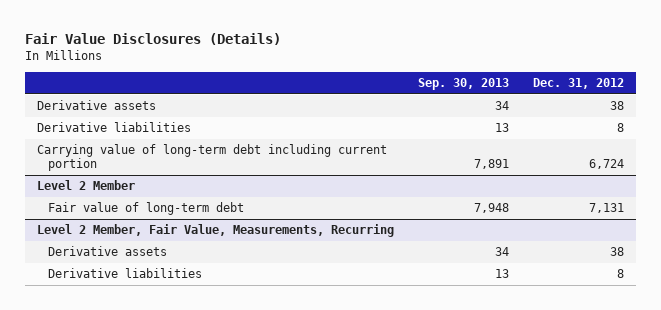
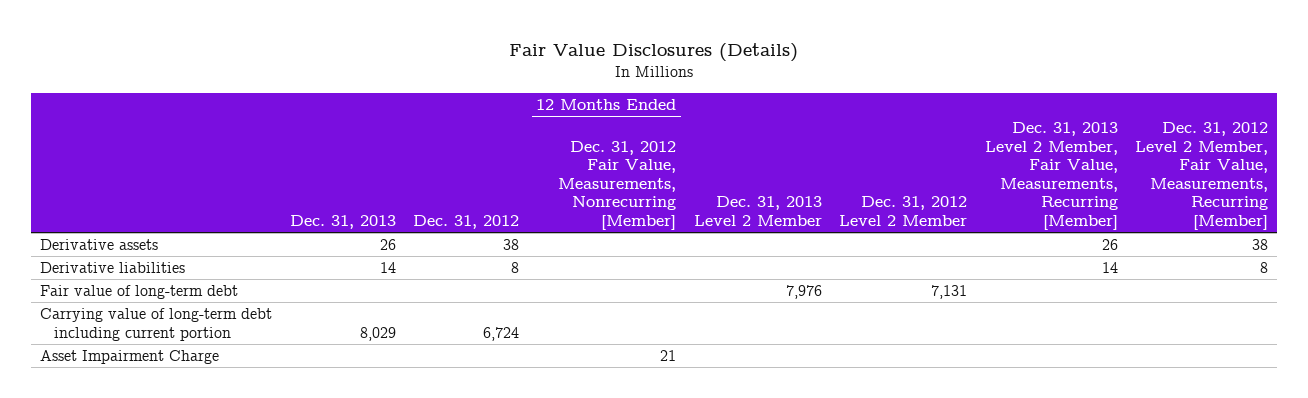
- | Sep. 30, 2013 | Dec. 31, 2012
+ | Dec. 31, 2013 | Dec. 31, 2012 | 12 Months Ended Dec. 31, 2012 Fair Value, Measurements, Nonrecurring [Member] | Dec. 31, 2013 Level 2 Member | Dec. 31, 2012 Level 2 Member | Dec. 31, 2013 Level 2 Member, Fair Value, Measurements, Recurring [Member] | Dec. 31, 2012 Level 2 Member, Fair Value, Measurements, Recurring [Member]
+ Fair value of long-term debt | | | | 7,976 | 7,131 | |
- Level 2 Member
- Fair value of long-term debt | 7,948 | 7,131
- Level 2 Member, Fair Value, Measurements, Recurring
- Derivative assets | 34 | 38
- Derivative liabilities | 13 | 8
+ Asset Impairment Charge | | | 21 | | | |

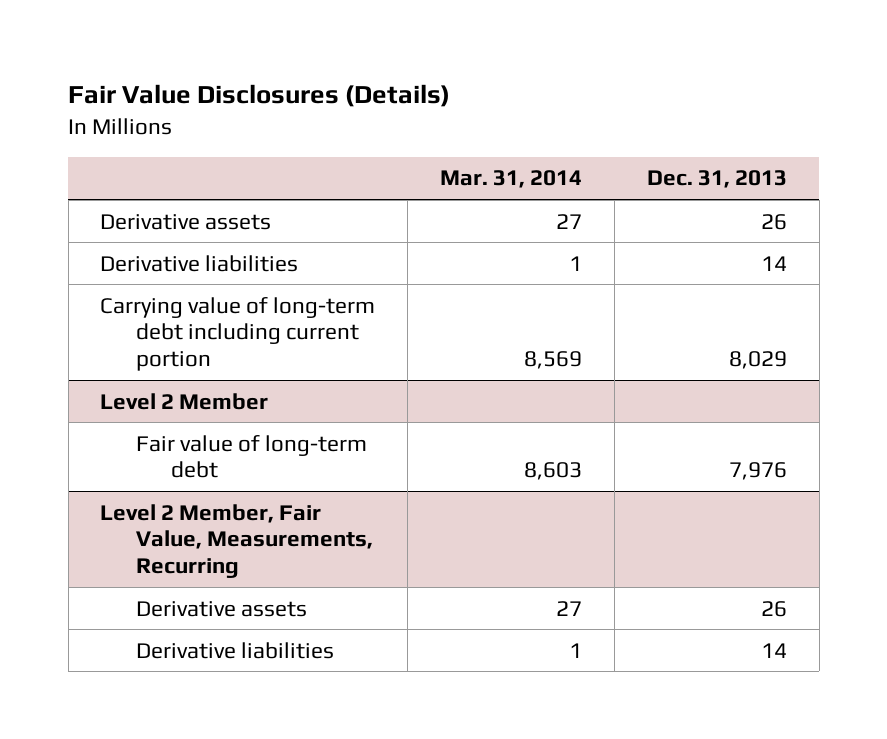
- | Dec. 31, 2013 | Dec. 31, 2012 | 12 Months Ended Dec. 31, 2012 Fair Value, Measurements, Nonrecurring [Member] | Dec. 31, 2013 Level 2 Member | Dec. 31, 2012 Level 2 Member | Dec. 31, 2013 Level 2 Member, Fair Value, Measurements, Recurring [Member] | Dec. 31, 2012 Level 2 Member, Fair Value, Measurements, Recurring [Member]
+ | Mar. 31, 2014 | Dec. 31, 2013
- Fair value of long-term debt | | | | 7,976 | 7,131 | |
- Asset Impairment Charge | | | 21 | | | |
+ Level 2 Member
+ Fair value of long-term debt | 8,603 | 7,976
+ Level 2 Member, Fair Value, Measurements, Recurring
+ Derivative assets | 27 | 26
+ Derivative liabilities | 1 | 14

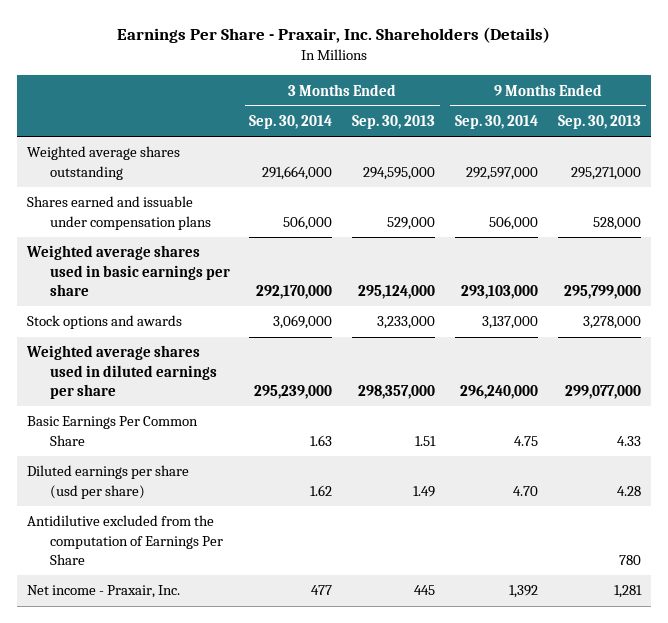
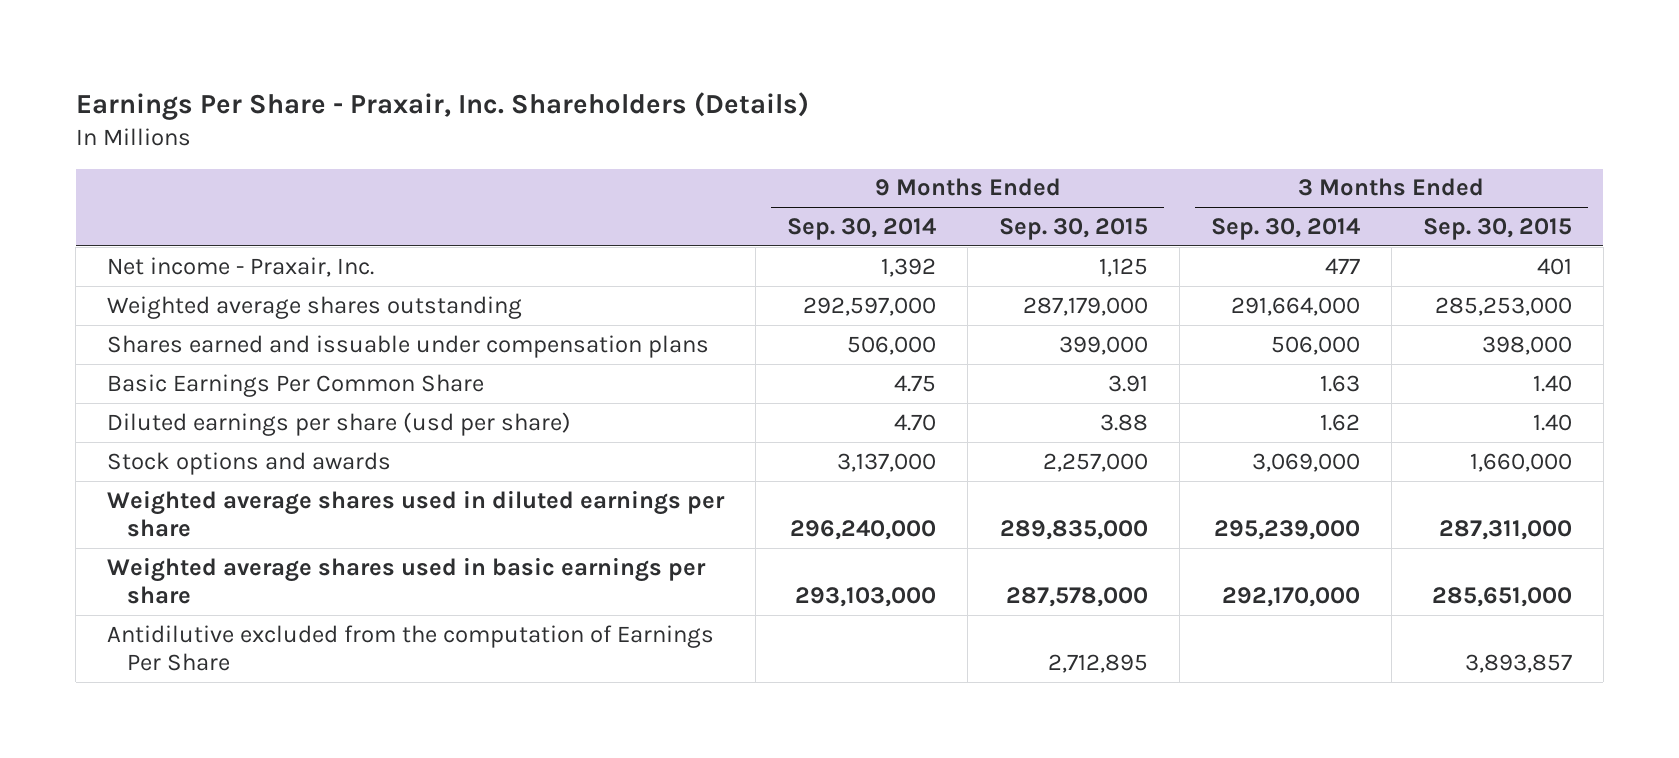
- | 3 Months Ended Sep. 30, 2014 | 3 Months Ended Sep. 30, 2013 | 9 Months Ended Sep. 30, 2014 | 9 Months Ended Sep. 30, 2013
+ | 9 Months Ended Sep. 30, 2014 | 9 Months Ended Sep. 30, 2015 | 3 Months Ended Sep. 30, 2014 | 3 Months Ended Sep. 30, 2015
moved up: Net income - Praxair, Inc. | 1,392 | 1,125 | 477 | 401
moved down: Stock options and awards | 3,137,000 | 2,257,000 | 3,069,000 | 1,660,000
moved down: Weighted average shares used in diluted earnings per share | 296,240,000 | 289,835,000 | 295,239,000 | 287,311,000
moved down: Weighted average shares used in basic earnings per share | 293,103,000 | 287,578,000 | 292,170,000 | 285,651,000

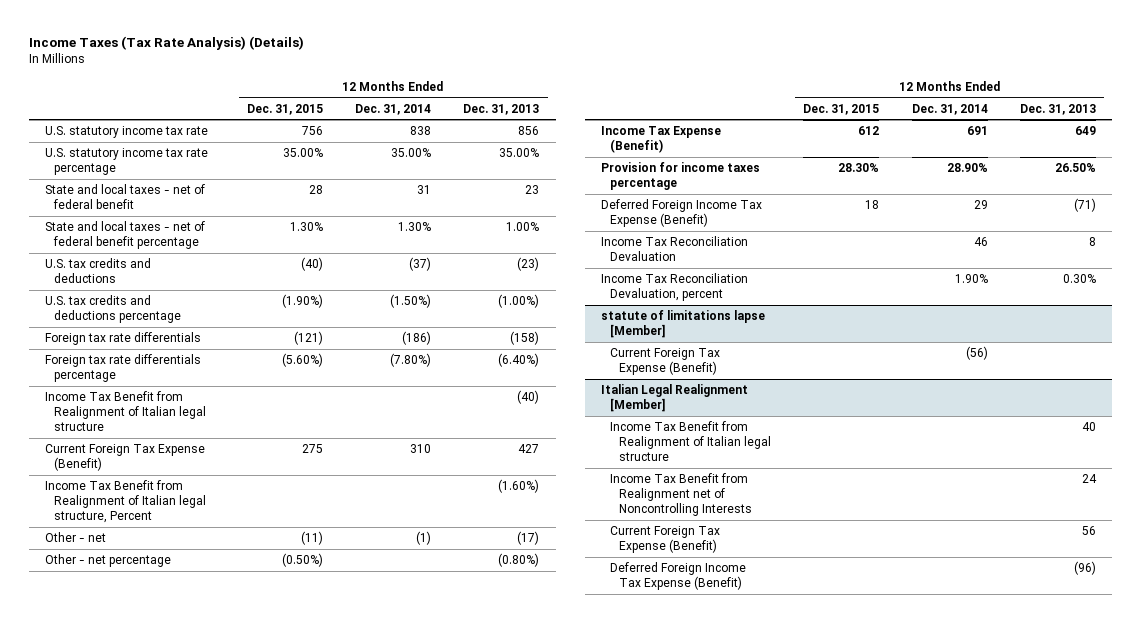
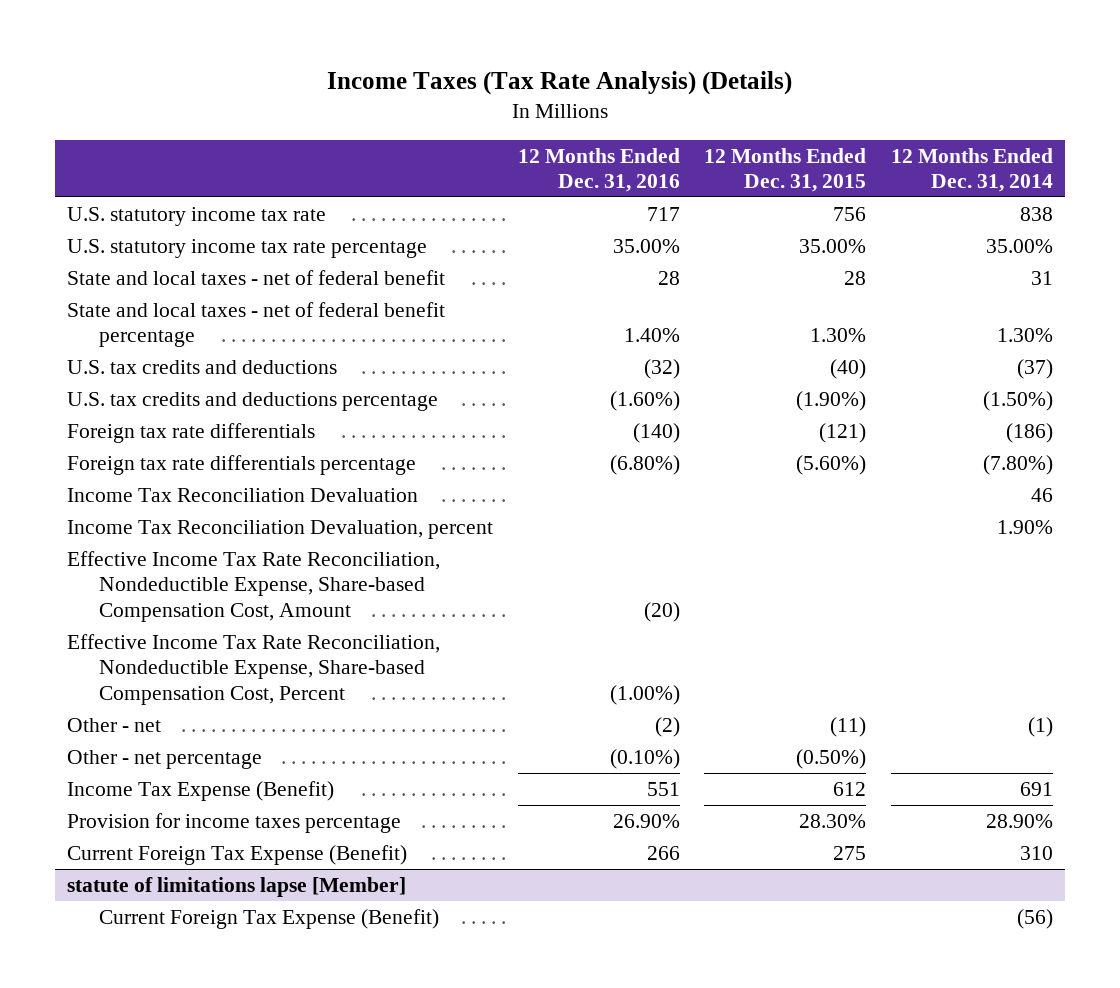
- | 12 Months Ended Dec. 31, 2015 | 12 Months Ended Dec. 31, 2014 | 12 Months Ended Dec. 31, 2013
+ | 12 Months Ended Dec. 31, 2016 | 12 Months Ended Dec. 31, 2015 | 12 Months Ended Dec. 31, 2014
- Income Tax Benefit from Realignment of Italian legal structure | | | (40)
- Income Tax Benefit from Realignment of Italian legal structure, Percent | | | (1.60%)
moved up: Income Tax Reconciliation Devaluation | | | 46
moved up: Income Tax Reconciliation Devaluation, percent | | | 1.90%
+ Effective Income Tax Rate Reconciliation, Nondeductible Expense, Share-based Compensation Cost, Amount | (20) | |
+ Effective Income Tax Rate Reconciliation, Nondeductible Expense, Share-based Compensation Cost, Percent | (1.00%) | |
- Deferred Foreign Income Tax Expense (Benefit) | 18 | 29 | (71)
moved down: Current Foreign Tax Expense (Benefit) | 266 | 275 | 310
- Italian Legal Realignment [Member]
- Income Tax Benefit from Realignment of Italian legal structure | | | 40
- Income Tax Benefit from Realignment net of Noncontrolling Interests | | | 24
- Current Foreign Tax Expense (Benefit) | | | 56
- Deferred Foreign Income Tax Expense (Benefit) | | | (96)

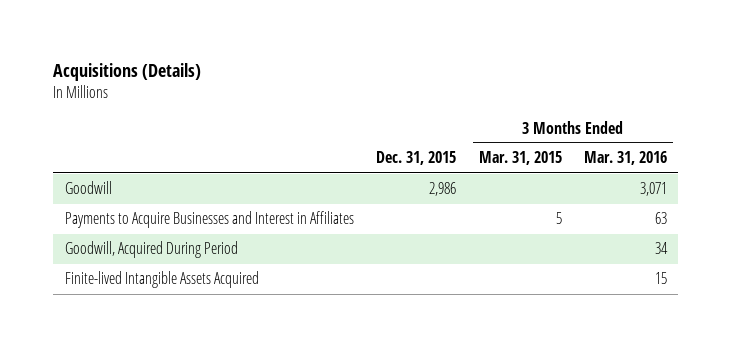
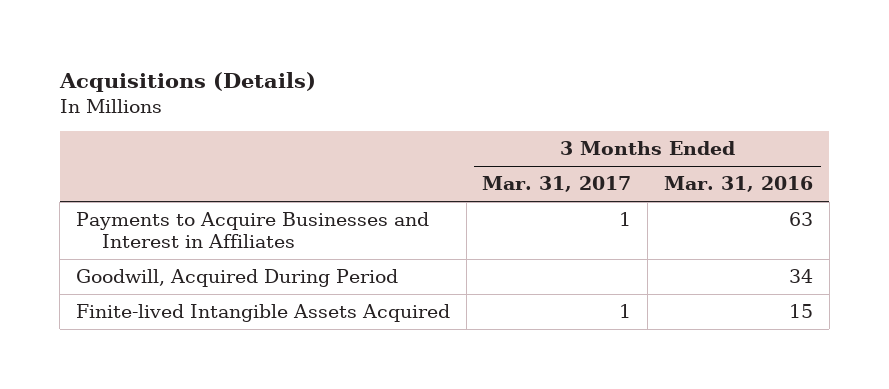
- | Dec. 31, 2015 | 3 Months Ended Mar. 31, 2015 | 3 Months Ended Mar. 31, 2016
+ | 3 Months Ended Mar. 31, 2017 | 3 Months Ended Mar. 31, 2016
- Goodwill | 2,986 | | 3,071

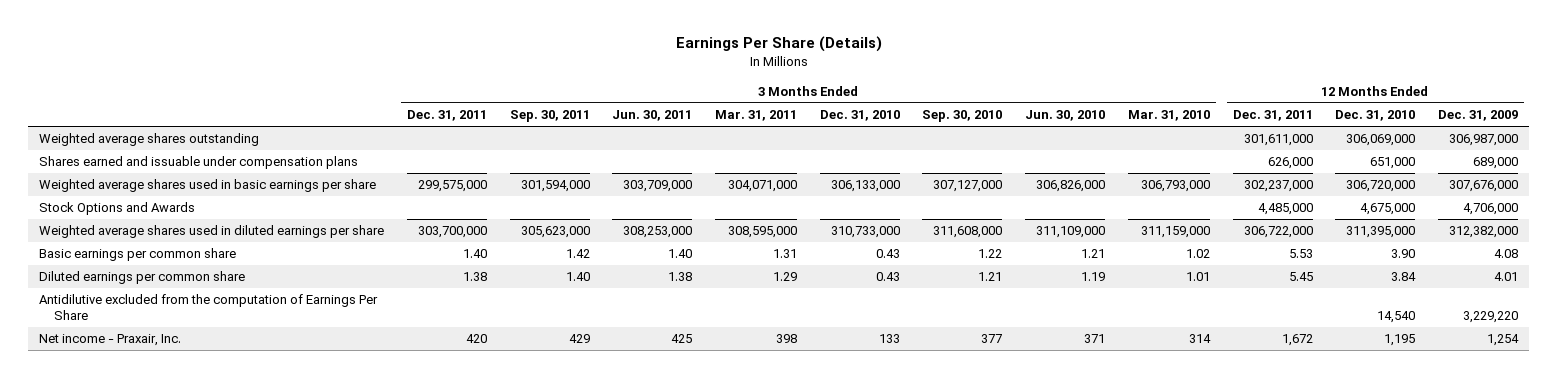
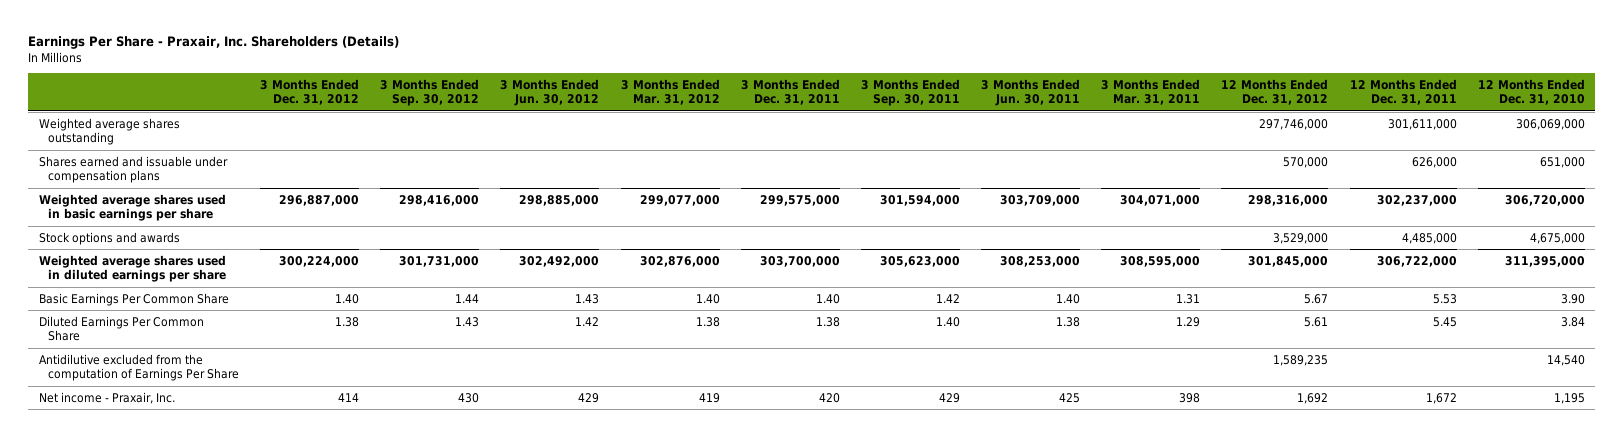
- Earnings Per Share (Details)
+ Earnings Per Share - Praxair, Inc. Shareholders (Details)
- | 3 Months Ended Dec. 31, 2011 | 3 Months Ended Sep. 30, 2011 | 3 Months Ended Jun. 30, 2011 | 3 Months Ended Mar. 31, 2011 | 3 Months Ended Dec. 31, 2010 | 3 Months Ended Sep. 30, 2010 | 3 Months Ended Jun. 30, 2010 | 3 Months Ended Mar. 31, 2010 | 12 Months Ended Dec. 31, 2011 | 12 Months Ended Dec. 31, 2010 | 12 Months Ended Dec. 31, 2009
+ | 3 Months Ended Dec. 31, 2012 | 3 Months Ended Sep. 30, 2012 | 3 Months Ended Jun. 30, 2012 | 3 Months Ended Mar. 31, 2012 | 3 Months Ended Dec. 31, 2011 | 3 Months Ended Sep. 30, 2011 | 3 Months Ended Jun. 30, 2011 | 3 Months Ended Mar. 31, 2011 | 12 Months Ended Dec. 31, 2012 | 12 Months Ended Dec. 31, 2011 | 12 Months Ended Dec. 31, 2010
- Stock Options and Awards | | | | | | | | | 4,485,000 | 4,675,000 | 4,706,000
+ Stock options and awards | | | | | | | | | 3,529,000 | 4,485,000 | 4,675,000
- Basic earnings per common share | 1.40 | 1.42 | 1.40 | 1.31 | 0.43 | 1.22 | 1.21 | 1.02 | 5.53 | 3.90 | 4.08
- Diluted earnings per common share | 1.38 | 1.40 | 1.38 | 1.29 | 0.43 | 1.21 | 1.19 | 1.01 | 5.45 | 3.84 | 4.01
+ Basic Earnings Per Common Share | 1.40 | 1.44 | 1.43 | 1.40 | 1.40 | 1.42 | 1.40 | 1.31 | 5.67 | 5.53 | 3.90
+ Diluted Earnings Per Common Share | 1.38 | 1.43 | 1.42 | 1.38 | 1.38 | 1.40 | 1.38 | 1.29 | 5.61 | 5.45 | 3.84

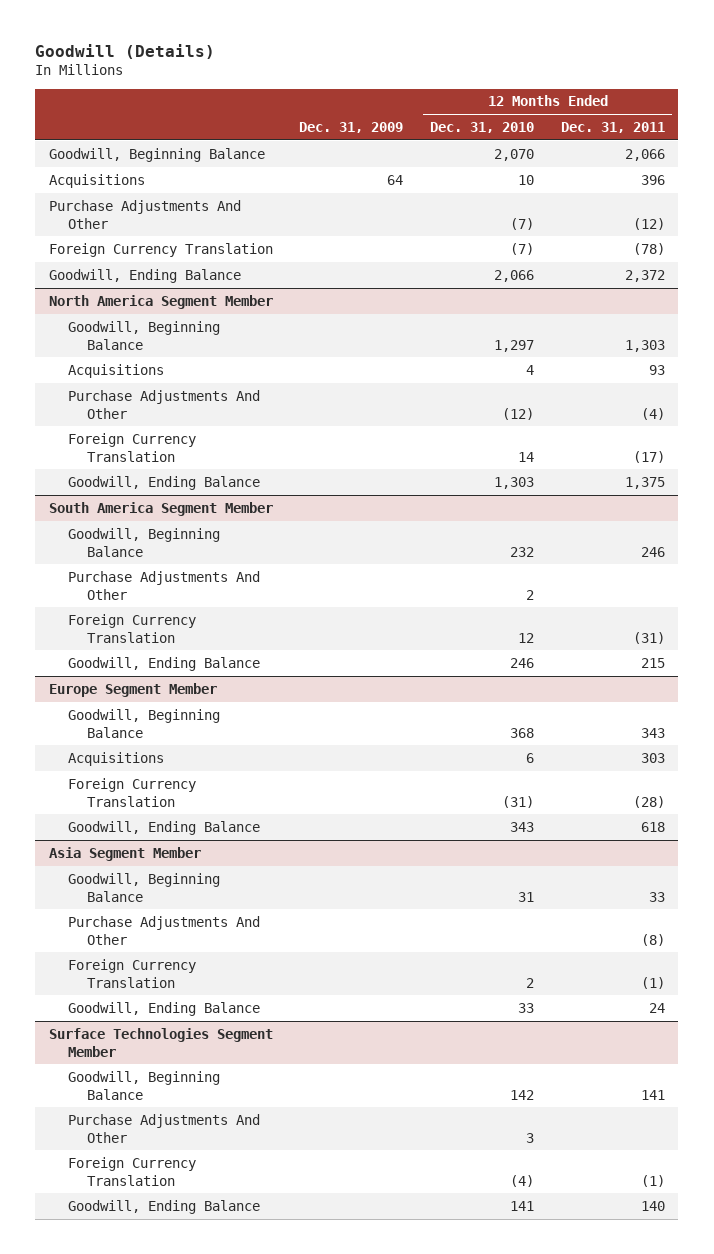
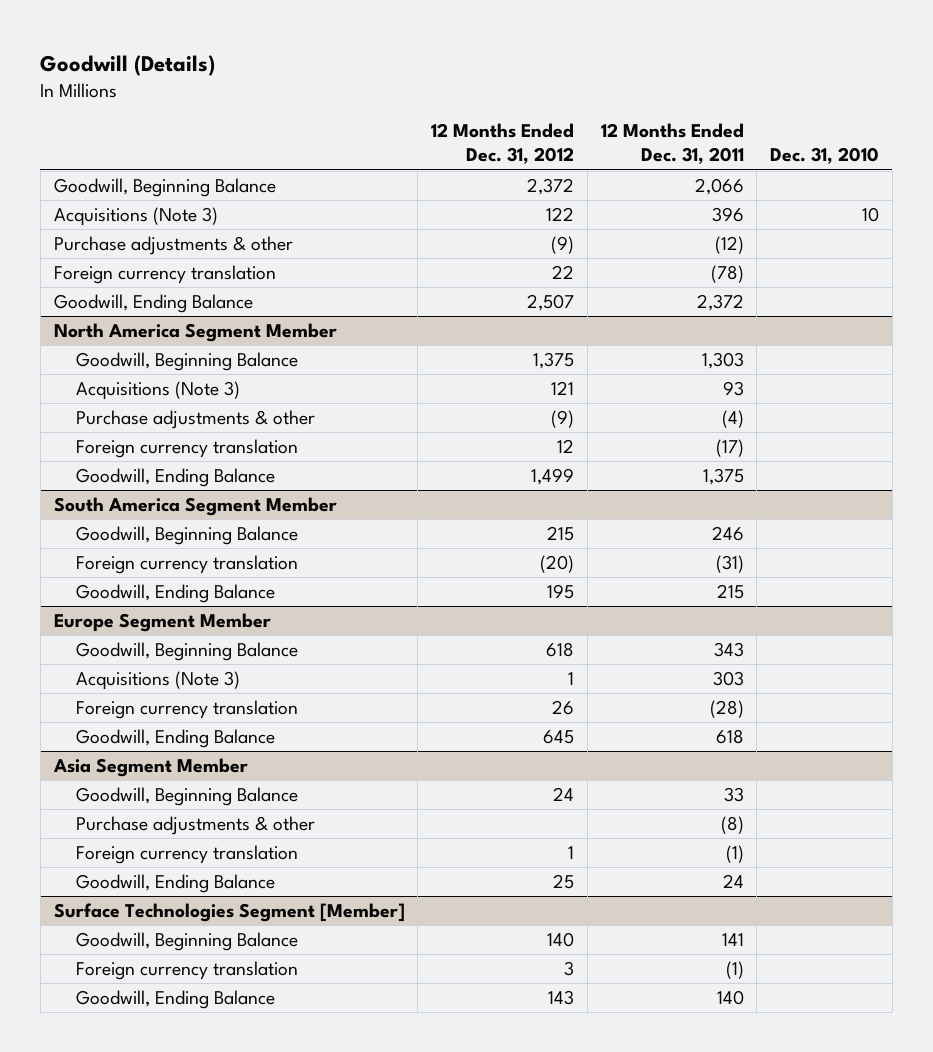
- | Dec. 31, 2009 | 12 Months Ended Dec. 31, 2010 | 12 Months Ended Dec. 31, 2011
+ | 12 Months Ended Dec. 31, 2012 | 12 Months Ended Dec. 31, 2011 | Dec. 31, 2010
- Acquisitions | 64 | 10 | 396
- Purchase Adjustments And Other | | (7) | (12)
- Foreign Currency Translation | | (7) | (78)
+ Acquisitions (Note 3) | 122 | 396 | 10
+ Purchase adjustments & other | (9) | (12) |
+ Foreign currency translation | 22 | (78) |
@ North America Segment Member
- Acquisitions | | 4 | 93
- Purchase Adjustments And Other | | (12) | (4)
- Foreign Currency Translation | | 14 | (17)
+ Acquisitions (Note 3) | 121 | 93 |
+ Purchase adjustments & other | (9) | (4) |
+ Foreign currency translation | 12 | (17) |
@ South America Segment Member
- Purchase Adjustments And Other | | 2 |
- Foreign Currency Translation | | 12 | (31)
+ Foreign currency translation | (20) | (31) |
@ Europe Segment Member
- Acquisitions | | 6 | 303
- Foreign Currency Translation | | (31) | (28)
+ Acquisitions (Note 3) | 1 | 303 |
+ Foreign currency translation | 26 | (28) |
@ Asia Segment Member
- Purchase Adjustments And Other | | | (8)
- Foreign Currency Translation | | 2 | (1)
+ Purchase adjustments & other | | (8) |
+ Foreign currency translation | 1 | (1) |
- Surface Technologies Segment Member
+ Surface Technologies Segment [Member]
- Purchase Adjustments And Other | | 3 |
- Foreign Currency Translation | | (4) | (1)
+ Foreign currency translation | 3 | (1) |

